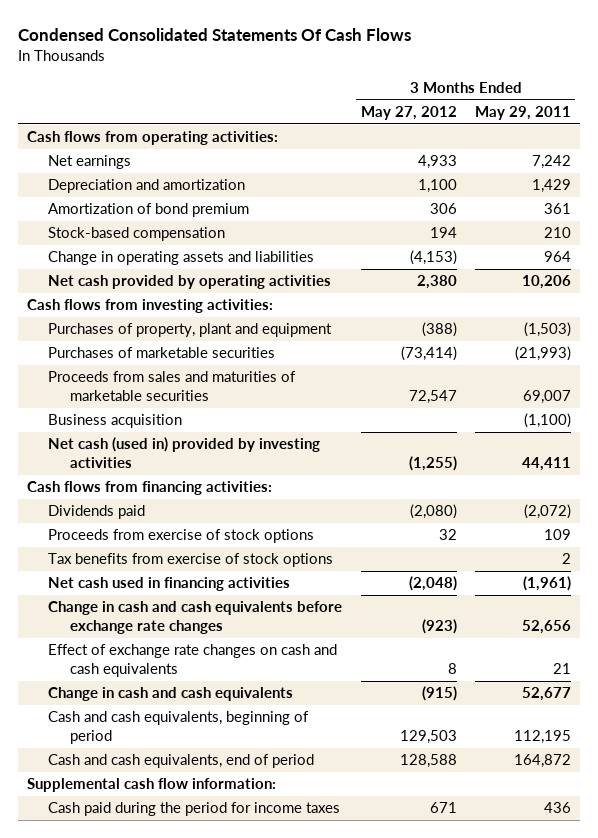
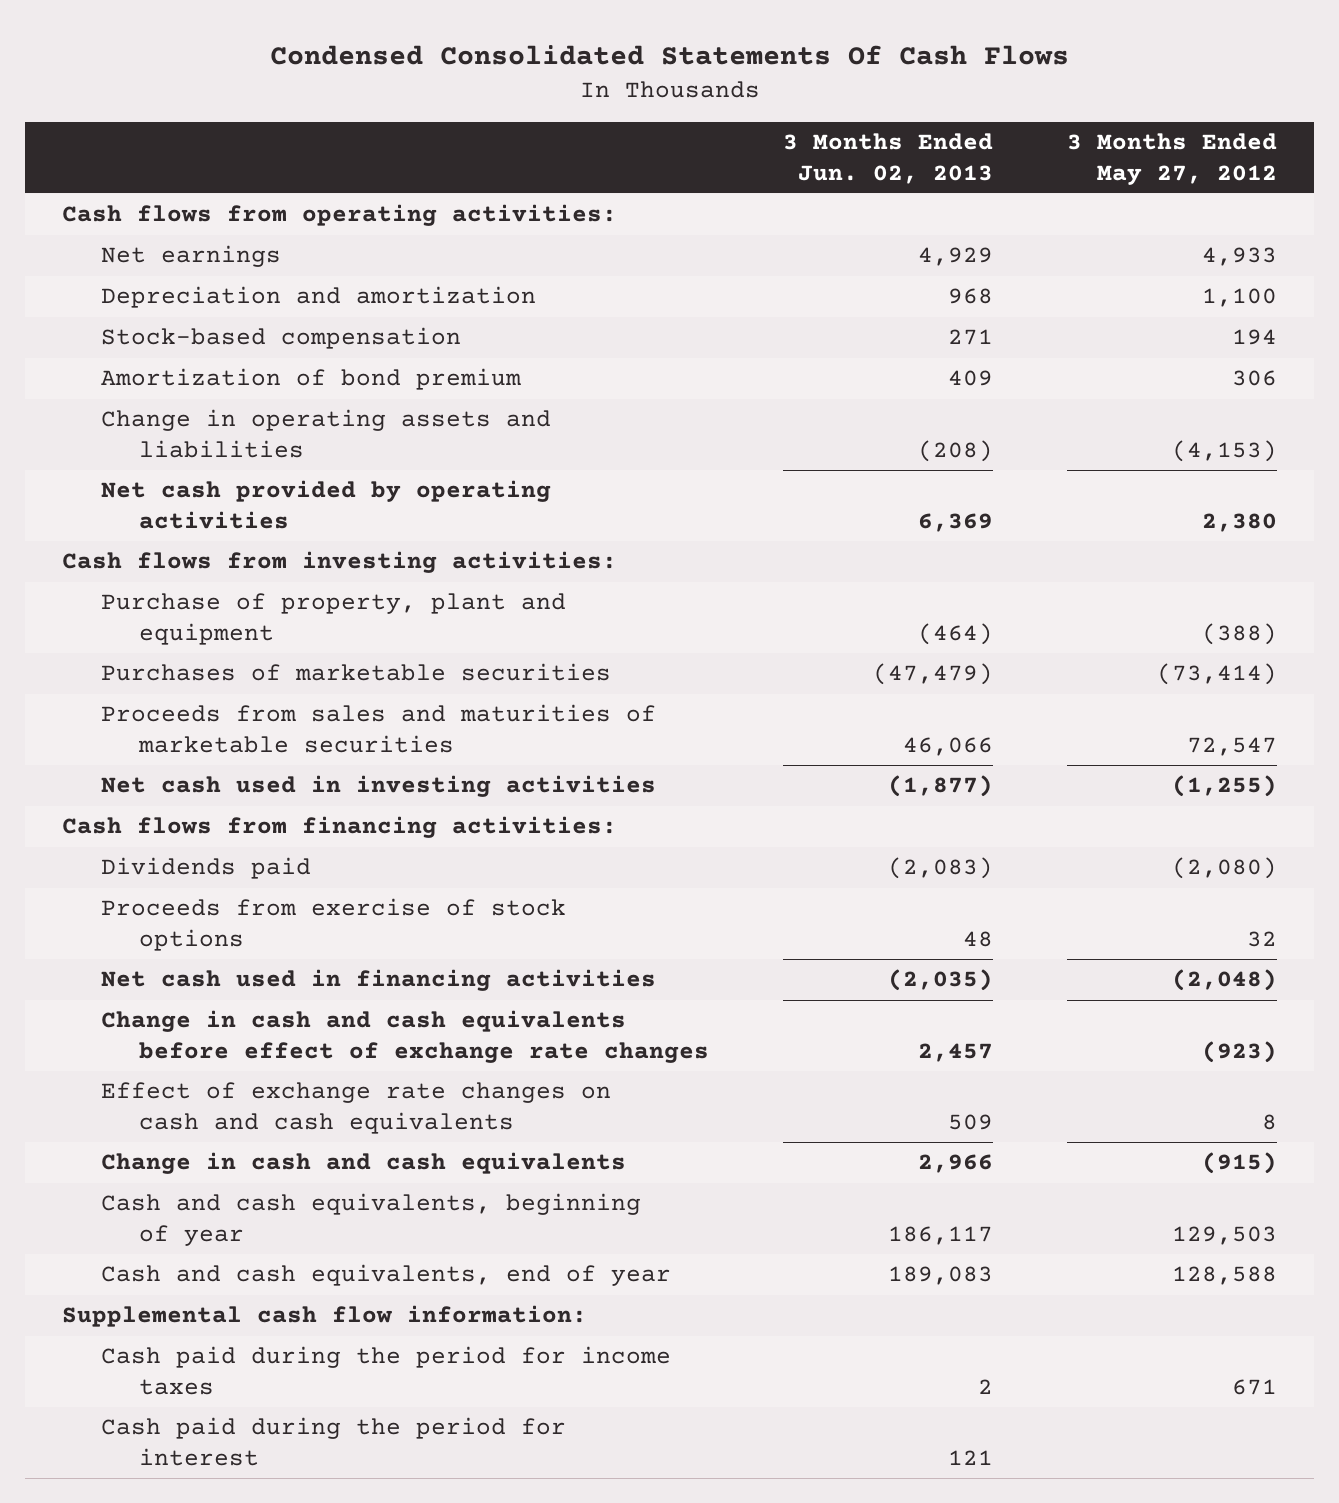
- | 3 Months Ended May 27, 2012 | 3 Months Ended May 29, 2011
+ | 3 Months Ended Jun. 02, 2013 | 3 Months Ended May 27, 2012
moved down: Amortization of bond premium | 409 | 306
- Purchases of property, plant and equipment | (388) | (1,503)
+ Purchase of property, plant and equipment | (464) | (388)
- Business acquisition | | (1,100)
- Net cash (used in) provided by investing activities | (1,255) | 44,411
+ Net cash used in investing activities | (1,877) | (1,255)
- Tax benefits from exercise of stock options | | 2
- Change in cash and cash equivalents before exchange rate changes | (923) | 52,656
+ Change in cash and cash equivalents before effect of exchange rate changes | 2,457 | (923)
- Cash and cash equivalents, beginning of period | 129,503 | 112,195
- Cash and cash equivalents, end of period | 128,588 | 164,872
+ Cash and cash equivalents, beginning of year | 186,117 | 129,503
+ Cash and cash equivalents, end of year | 189,083 | 128,588
+ Cash paid during the period for interest | 121 |

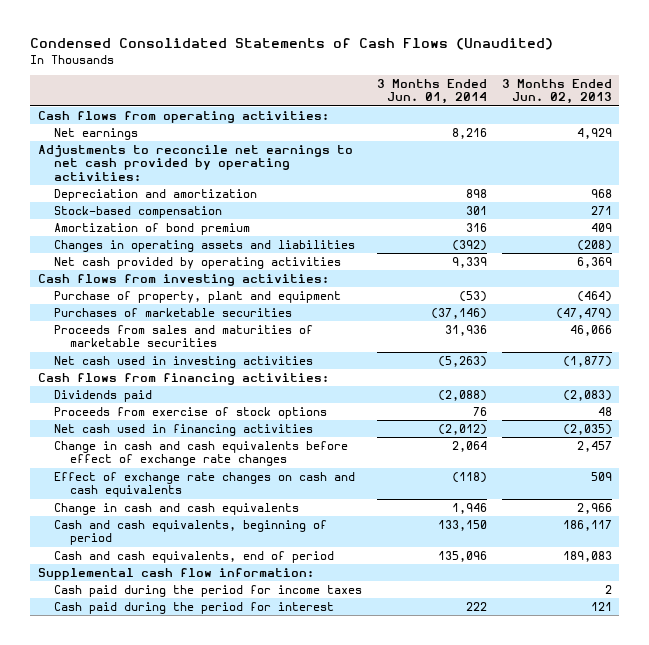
- Condensed Consolidated Statements Of Cash Flows
+ Condensed Consolidated Statements of Cash Flows (Unaudited)
- | 3 Months Ended Jun. 02, 2013 | 3 Months Ended May 27, 2012
+ | 3 Months Ended Jun. 01, 2014 | 3 Months Ended Jun. 02, 2013
+ Adjustments to reconcile net earnings to net cash provided by operating activities:
- Change in operating assets and liabilities | (208) | (4,153)
+ Changes in operating assets and liabilities | (392) | (208)
- Cash and cash equivalents, beginning of year | 186,117 | 129,503
- Cash and cash equivalents, end of year | 189,083 | 128,588
+ Cash and cash equivalents, beginning of period | 133,150 | 186,117
+ Cash and cash equivalents, end of period | 135,096 | 189,083

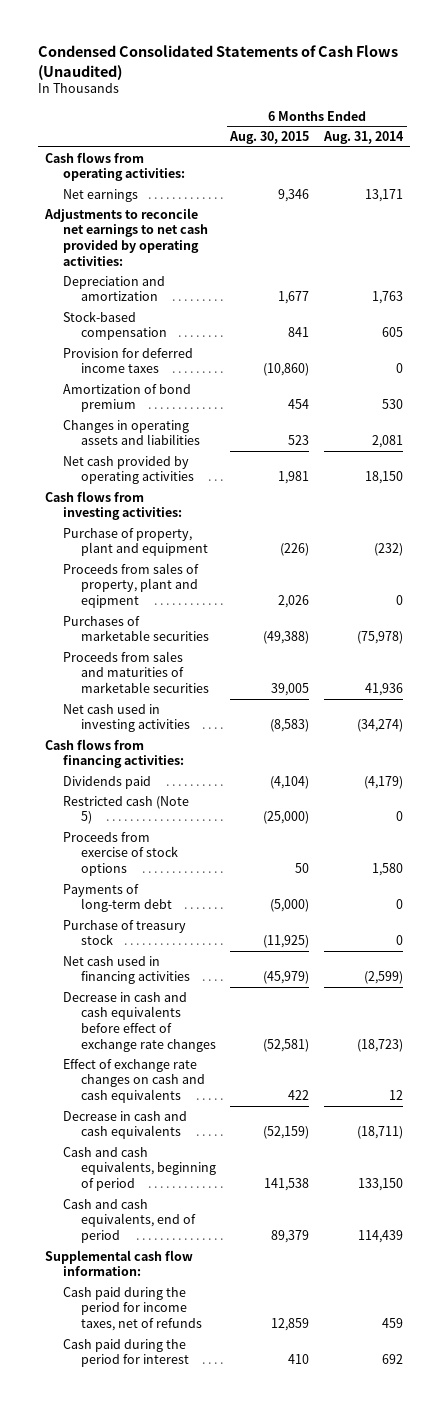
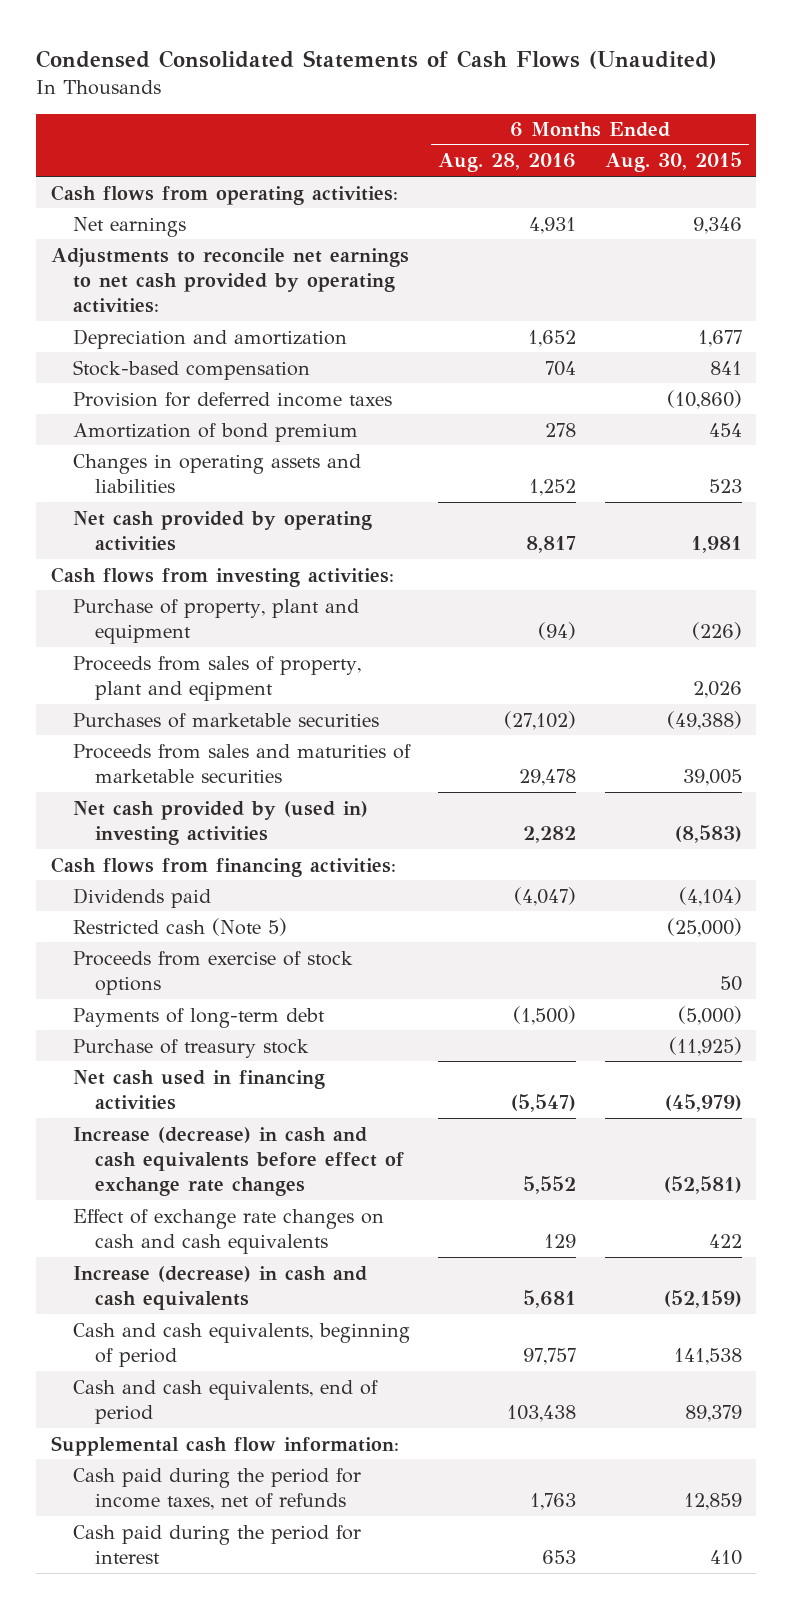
- | 6 Months Ended Aug. 30, 2015 | 6 Months Ended Aug. 31, 2014
+ | 6 Months Ended Aug. 28, 2016 | 6 Months Ended Aug. 30, 2015
- Net cash used in investing activities | (8,583) | (34,274)
+ Net cash provided by (used in) investing activities | 2,282 | (8,583)
- Decrease in cash and cash equivalents before effect of exchange rate changes | (52,581) | (18,723)
+ Increase (decrease) in cash and cash equivalents before effect of exchange rate changes | 5,552 | (52,581)
- Decrease in cash and cash equivalents | (52,159) | (18,711)
+ Increase (decrease) in cash and cash equivalents | 5,681 | (52,159)

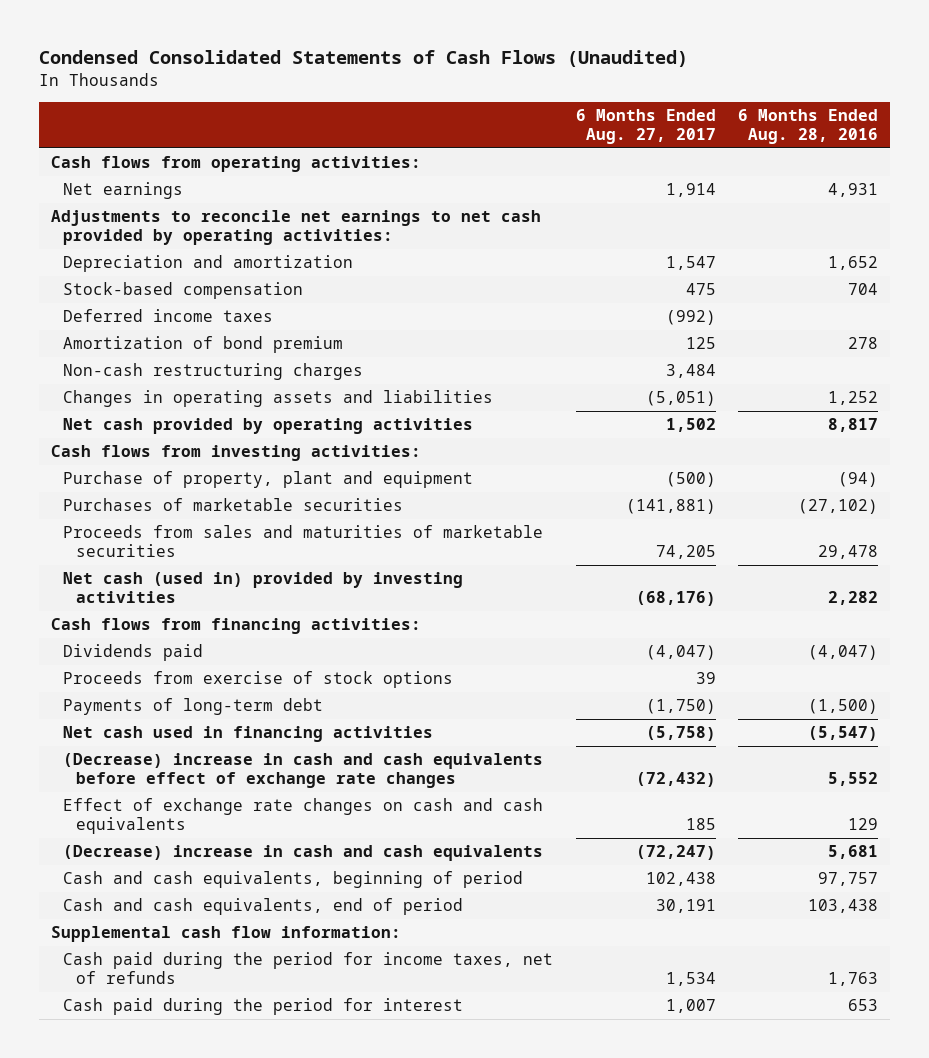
- | 6 Months Ended Aug. 28, 2016 | 6 Months Ended Aug. 30, 2015
+ | 6 Months Ended Aug. 27, 2017 | 6 Months Ended Aug. 28, 2016
- Provision for deferred income taxes | | (10,860)
+ Deferred income taxes | (992) |
+ Non-cash restructuring charges | 3,484 |
- Proceeds from sales of property, plant and eqipment | | 2,026
- Net cash provided by (used in) investing activities | 2,282 | (8,583)
+ Net cash (used in) provided by investing activities | (68,176) | 2,282
- Restricted cash (Note 5) | | (25,000)
- Purchase of treasury stock | | (11,925)
- Increase (decrease) in cash and cash equivalents before effect of exchange rate changes | 5,552 | (52,581)
+ (Decrease) increase in cash and cash equivalents before effect of exchange rate changes | (72,432) | 5,552
- Increase (decrease) in cash and cash equivalents | 5,681 | (52,159)
+ (Decrease) increase in cash and cash equivalents | (72,247) | 5,681

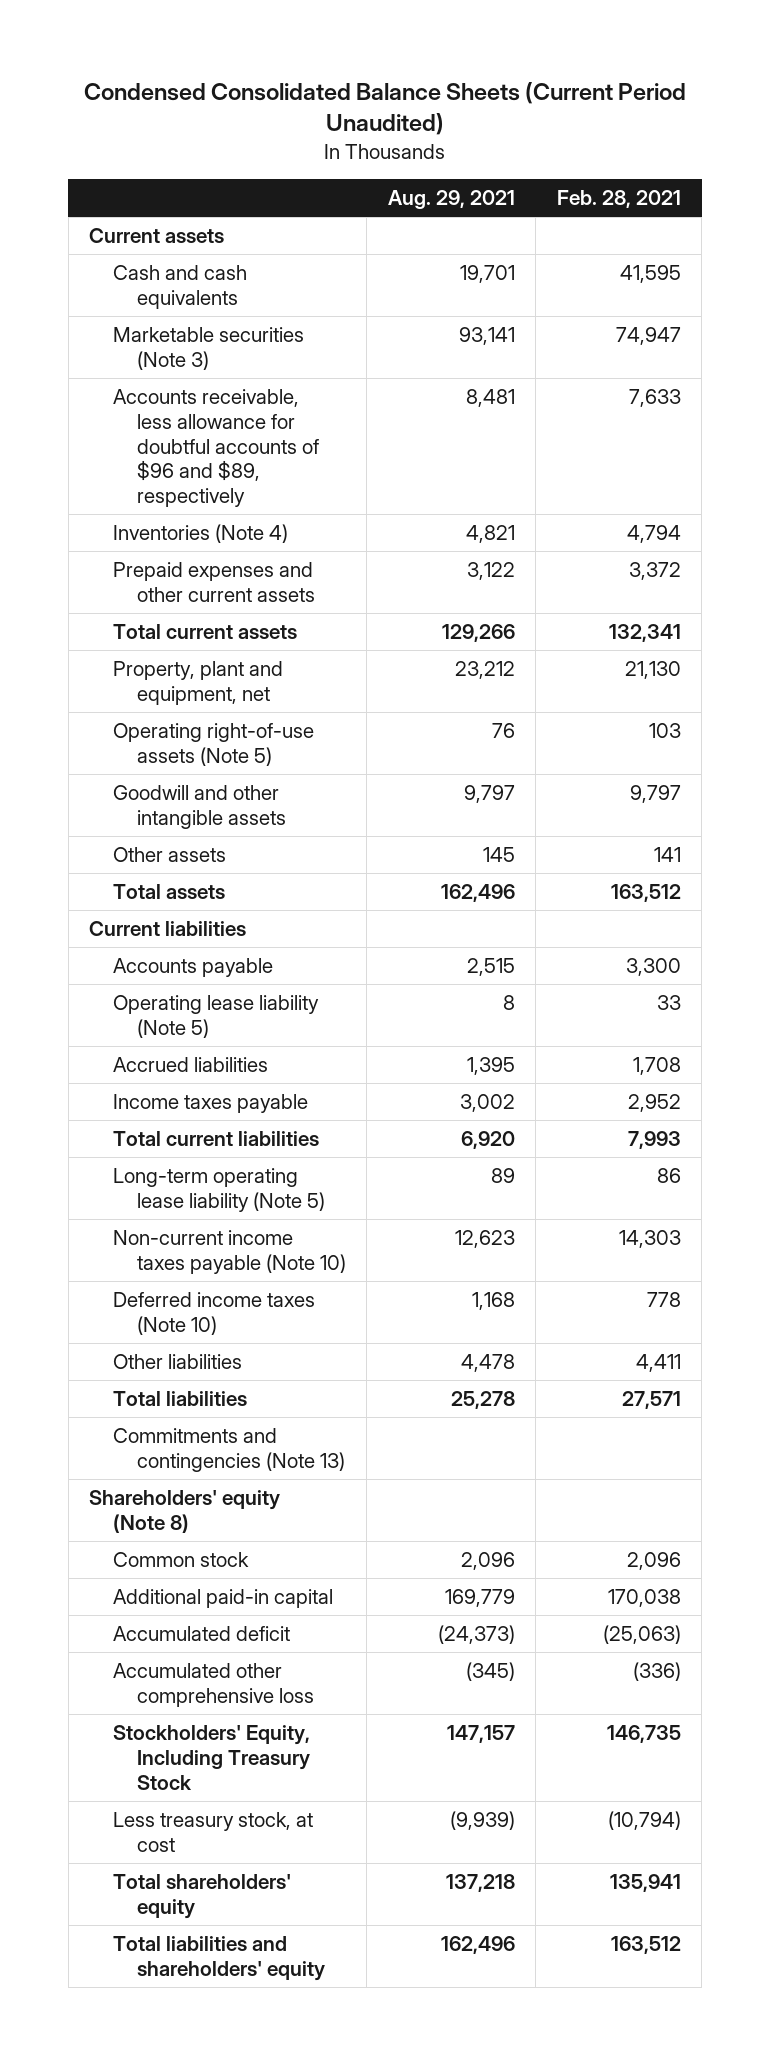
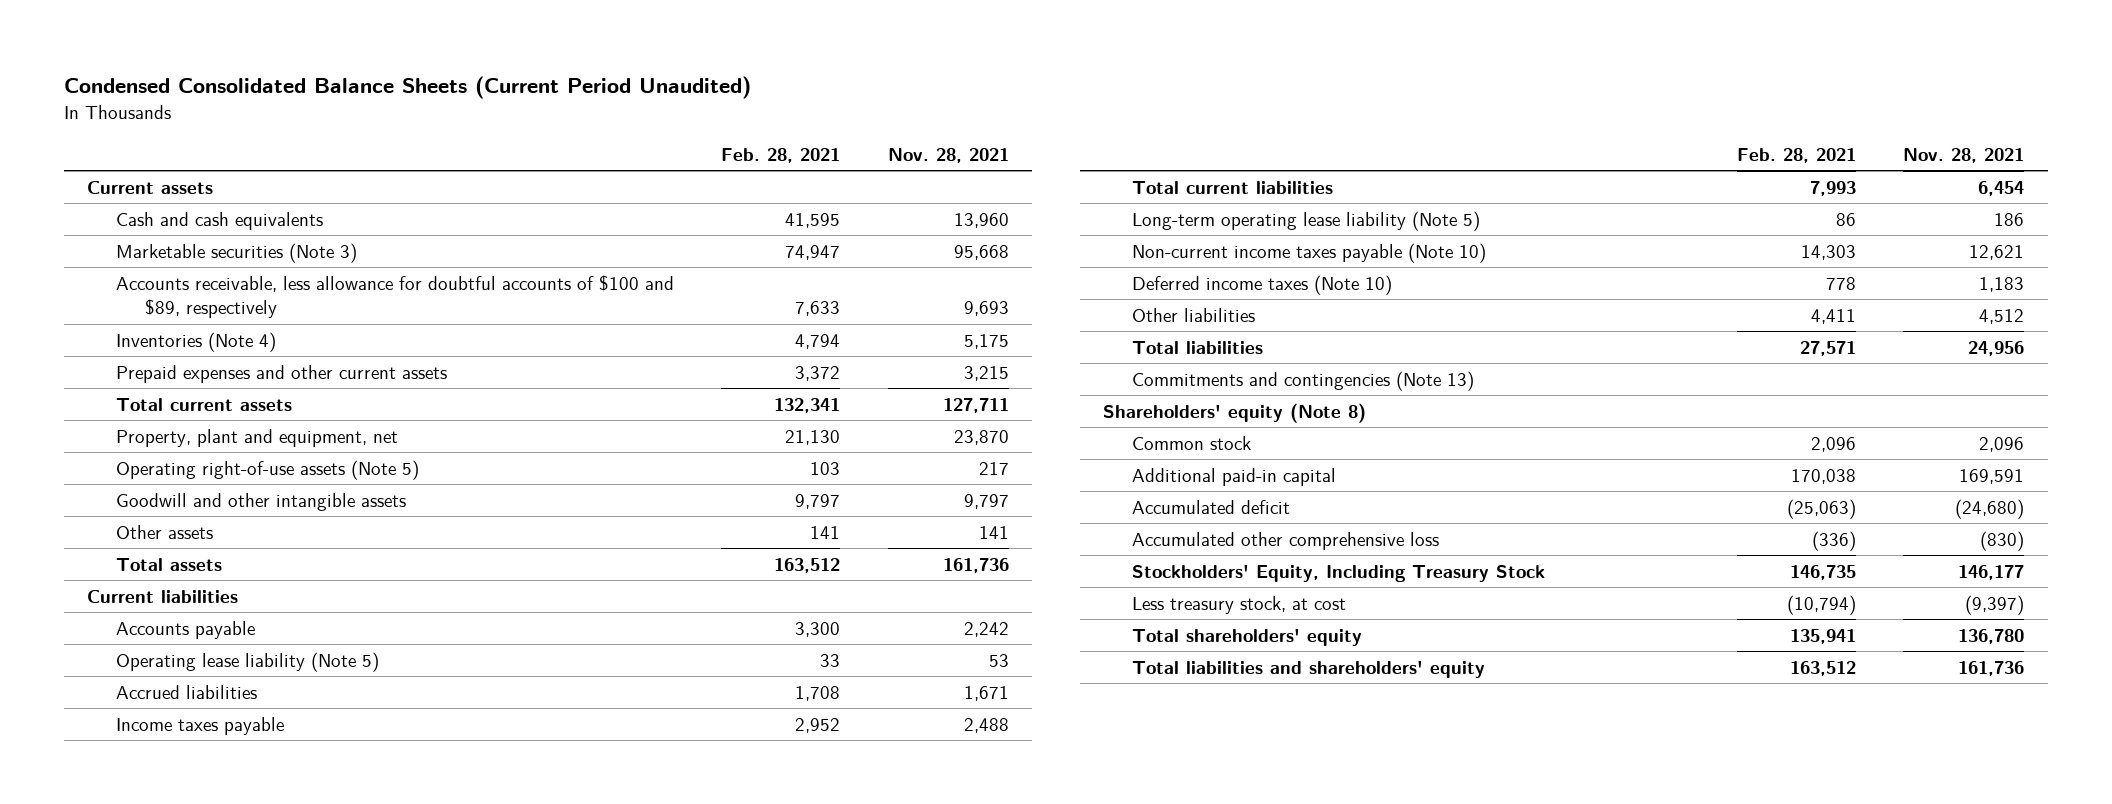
- | Aug. 29, 2021 | Feb. 28, 2021
+ | Feb. 28, 2021 | Nov. 28, 2021
- Accounts receivable, less allowance for doubtful accounts of $96 and $89, respectively | 8,481 | 7,633
+ Accounts receivable, less allowance for doubtful accounts of $100 and $89, respectively | 7,633 | 9,693

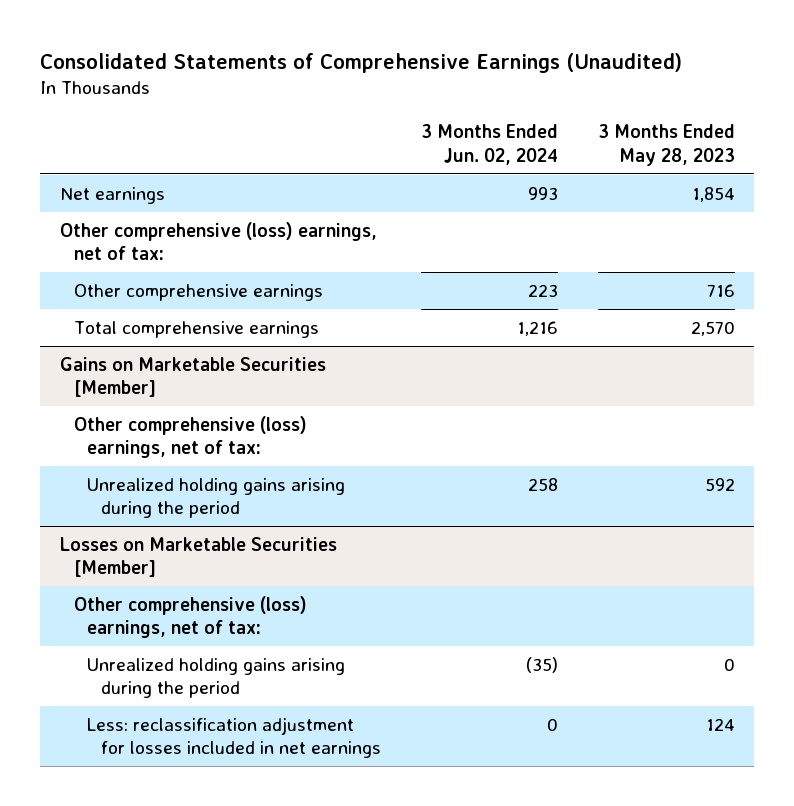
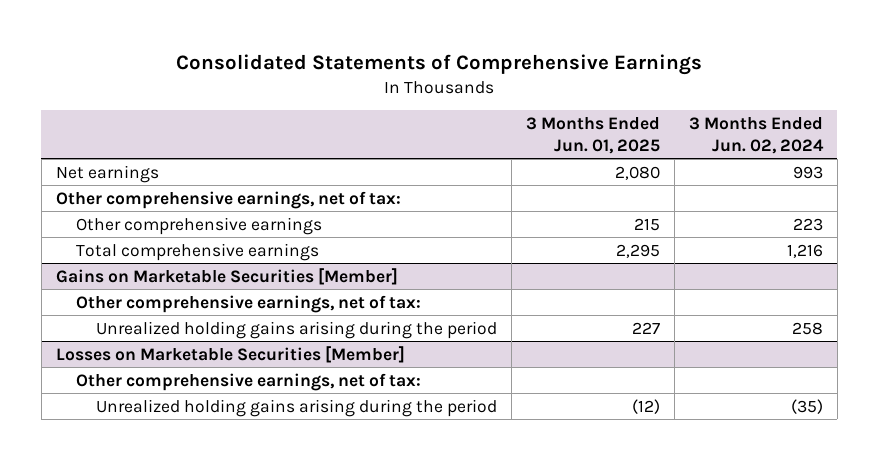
- Consolidated Statements of Comprehensive Earnings (Unaudited)
+ Consolidated Statements of Comprehensive Earnings
- | 3 Months Ended Jun. 02, 2024 | 3 Months Ended May 28, 2023
+ | 3 Months Ended Jun. 01, 2025 | 3 Months Ended Jun. 02, 2024
- Other comprehensive (loss) earnings, net of tax:
+ Other comprehensive earnings, net of tax:
@ Gains on Marketable Securities [Member]
- Other comprehensive (loss) earnings, net of tax:
+ Other comprehensive earnings, net of tax:
@ Losses on Marketable Securities [Member]
- Other comprehensive (loss) earnings, net of tax:
+ Other comprehensive earnings, net of tax:
- Less: reclassification adjustment for losses included in net earnings | 0 | 124

